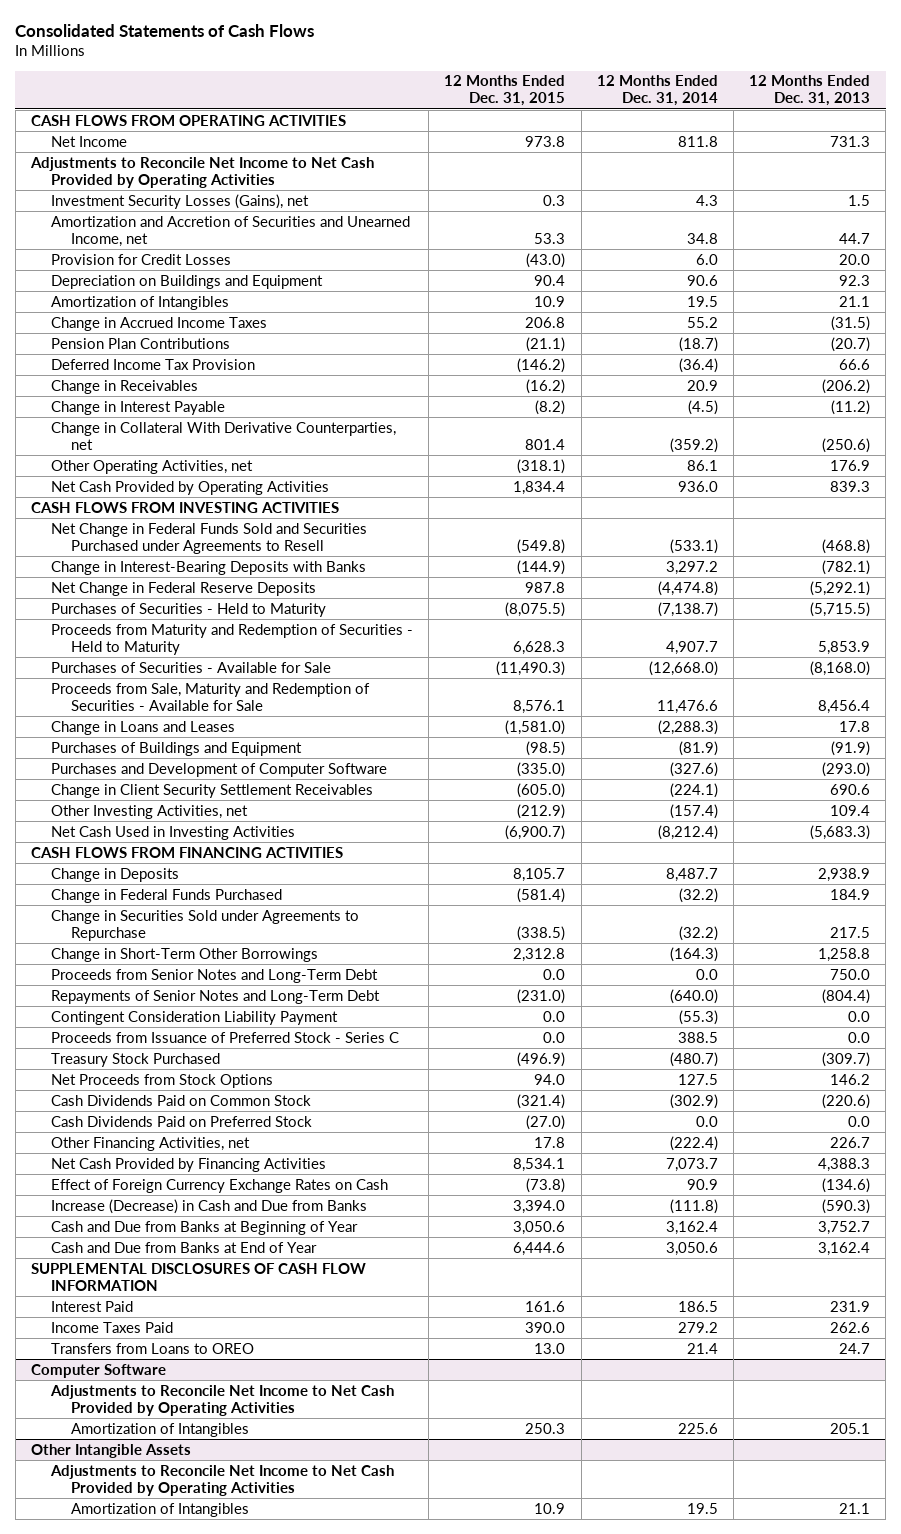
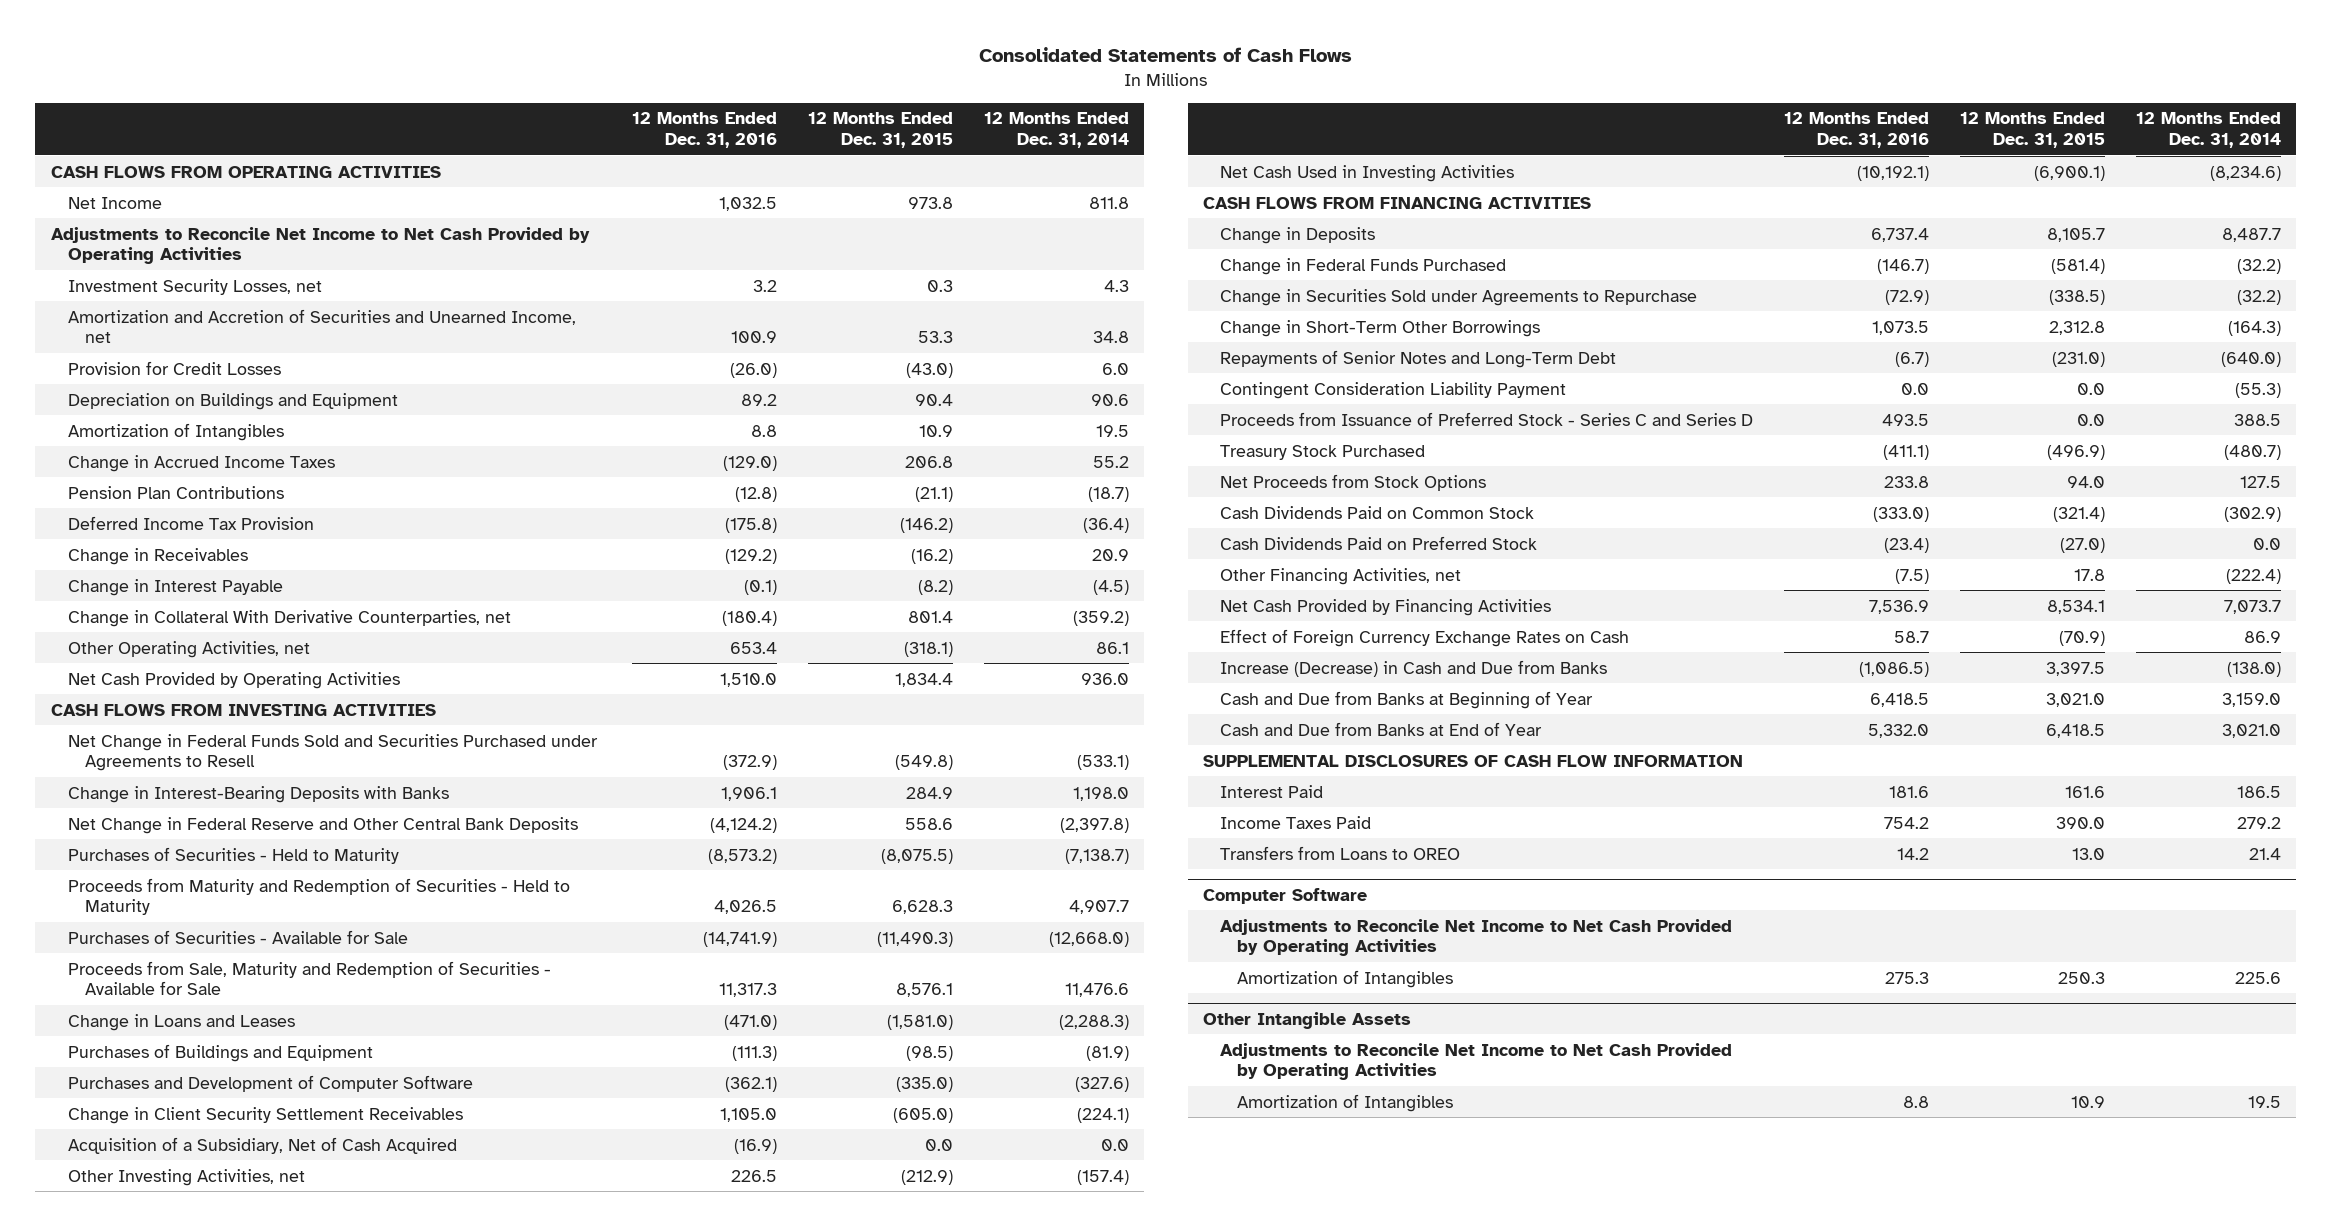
- | 12 Months Ended Dec. 31, 2015 | 12 Months Ended Dec. 31, 2014 | 12 Months Ended Dec. 31, 2013
+ | 12 Months Ended Dec. 31, 2016 | 12 Months Ended Dec. 31, 2015 | 12 Months Ended Dec. 31, 2014
- Investment Security Losses (Gains), net | 0.3 | 4.3 | 1.5
+ Investment Security Losses, net | 3.2 | 0.3 | 4.3
- Change in Interest-Bearing Deposits with Banks | (144.9) | 3,297.2 | (782.1)
- Net Change in Federal Reserve Deposits | 987.8 | (4,474.8) | (5,292.1)
+ Change in Interest-Bearing Deposits with Banks | 1,906.1 | 284.9 | 1,198.0
+ Net Change in Federal Reserve and Other Central Bank Deposits | (4,124.2) | 558.6 | (2,397.8)
+ Acquisition of a Subsidiary, Net of Cash Acquired | (16.9) | 0.0 | 0.0
- Net Cash Used in Investing Activities | (6,900.7) | (8,212.4) | (5,683.3)
+ Net Cash Used in Investing Activities | (10,192.1) | (6,900.1) | (8,234.6)
- Proceeds from Senior Notes and Long-Term Debt | 0.0 | 0.0 | 750.0
- Proceeds from Issuance of Preferred Stock - Series C | 0.0 | 388.5 | 0.0
+ Proceeds from Issuance of Preferred Stock - Series C and Series D | 493.5 | 0.0 | 388.5
- Effect of Foreign Currency Exchange Rates on Cash | (73.8) | 90.9 | (134.6)
- Increase (Decrease) in Cash and Due from Banks | 3,394.0 | (111.8) | (590.3)
- Cash and Due from Banks at Beginning of Year | 3,050.6 | 3,162.4 | 3,752.7
- Cash and Due from Banks at End of Year | 6,444.6 | 3,050.6 | 3,162.4
+ Effect of Foreign Currency Exchange Rates on Cash | 58.7 | (70.9) | 86.9
+ Increase (Decrease) in Cash and Due from Banks | (1,086.5) | 3,397.5 | (138.0)
+ Cash and Due from Banks at Beginning of Year | 6,418.5 | 3,021.0 | 3,159.0
+ Cash and Due from Banks at End of Year | 5,332.0 | 6,418.5 | 3,021.0

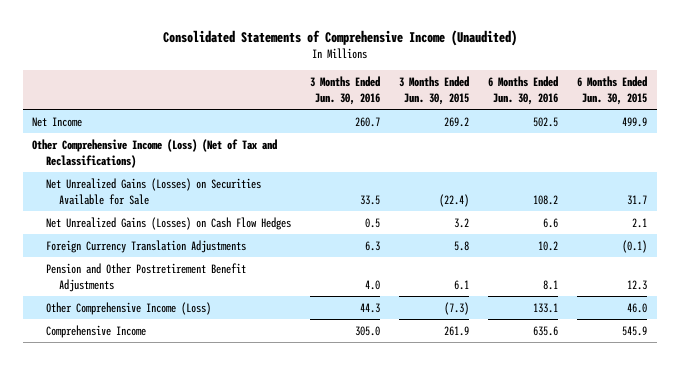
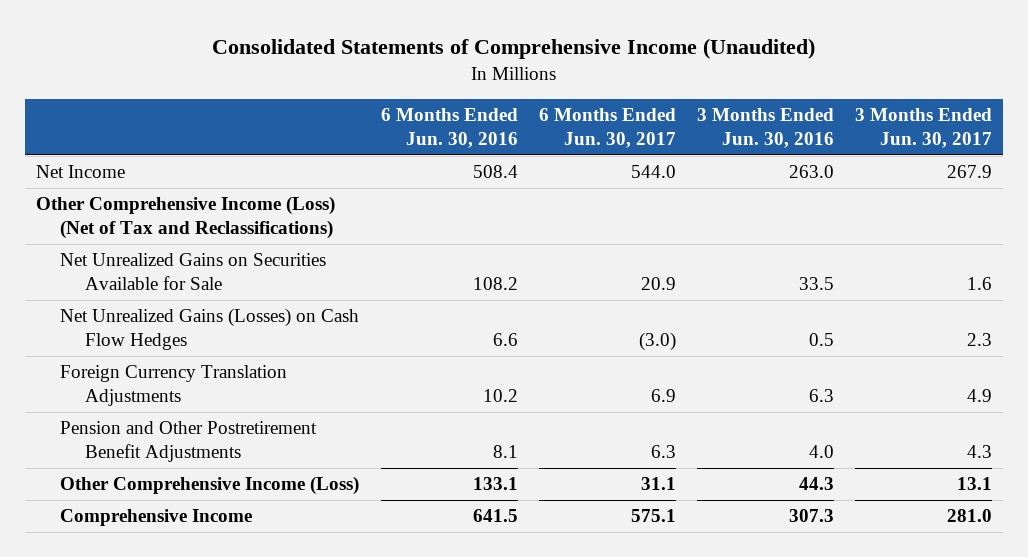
- | 3 Months Ended Jun. 30, 2016 | 3 Months Ended Jun. 30, 2015 | 6 Months Ended Jun. 30, 2016 | 6 Months Ended Jun. 30, 2015
+ | 6 Months Ended Jun. 30, 2016 | 6 Months Ended Jun. 30, 2017 | 3 Months Ended Jun. 30, 2016 | 3 Months Ended Jun. 30, 2017
- Net Income | 260.7 | 269.2 | 502.5 | 499.9
+ Net Income | 508.4 | 544.0 | 263.0 | 267.9
- Net Unrealized Gains (Losses) on Securities Available for Sale | 33.5 | (22.4) | 108.2 | 31.7
+ Net Unrealized Gains on Securities Available for Sale | 108.2 | 20.9 | 33.5 | 1.6
- Comprehensive Income | 305.0 | 261.9 | 635.6 | 545.9
+ Comprehensive Income | 641.5 | 575.1 | 307.3 | 281.0

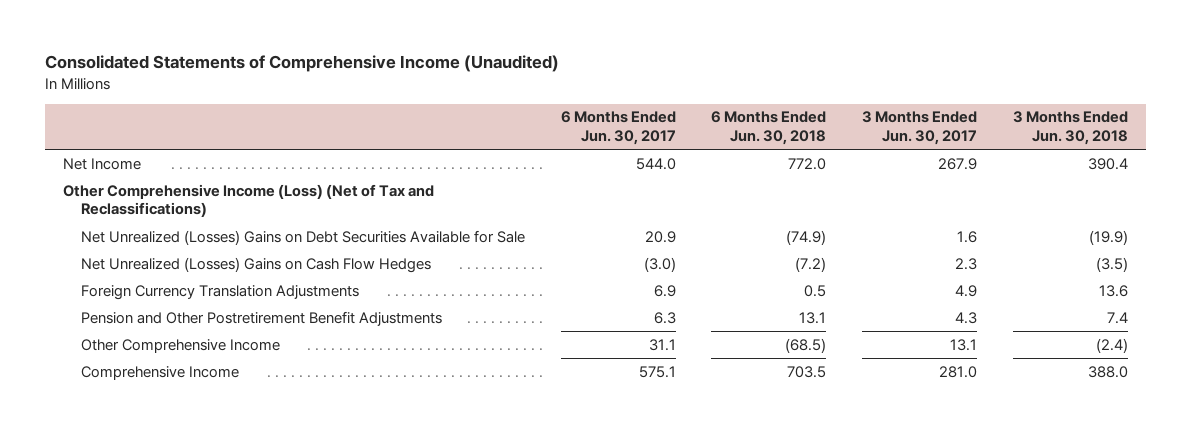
- | 6 Months Ended Jun. 30, 2016 | 6 Months Ended Jun. 30, 2017 | 3 Months Ended Jun. 30, 2016 | 3 Months Ended Jun. 30, 2017
+ | 6 Months Ended Jun. 30, 2017 | 6 Months Ended Jun. 30, 2018 | 3 Months Ended Jun. 30, 2017 | 3 Months Ended Jun. 30, 2018
- Net Unrealized Gains on Securities Available for Sale | 108.2 | 20.9 | 33.5 | 1.6
- Net Unrealized Gains (Losses) on Cash Flow Hedges | 6.6 | (3.0) | 0.5 | 2.3
+ Net Unrealized (Losses) Gains on Debt Securities Available for Sale | 20.9 | (74.9) | 1.6 | (19.9)
+ Net Unrealized (Losses) Gains on Cash Flow Hedges | (3.0) | (7.2) | 2.3 | (3.5)
- Other Comprehensive Income (Loss) | 133.1 | 31.1 | 44.3 | 13.1
+ Other Comprehensive Income | 31.1 | (68.5) | 13.1 | (2.4)

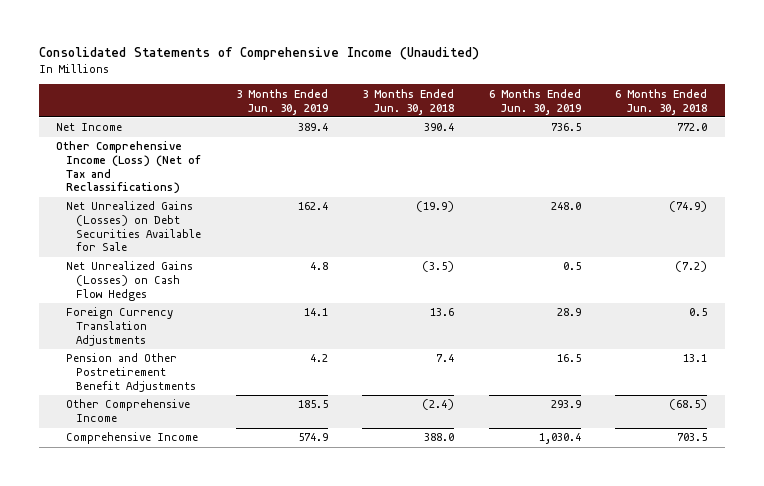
- | 6 Months Ended Jun. 30, 2017 | 6 Months Ended Jun. 30, 2018 | 3 Months Ended Jun. 30, 2017 | 3 Months Ended Jun. 30, 2018
+ | 3 Months Ended Jun. 30, 2019 | 3 Months Ended Jun. 30, 2018 | 6 Months Ended Jun. 30, 2019 | 6 Months Ended Jun. 30, 2018
- Net Unrealized (Losses) Gains on Debt Securities Available for Sale | 20.9 | (74.9) | 1.6 | (19.9)
- Net Unrealized (Losses) Gains on Cash Flow Hedges | (3.0) | (7.2) | 2.3 | (3.5)
+ Net Unrealized Gains (Losses) on Debt Securities Available for Sale | 162.4 | (19.9) | 248.0 | (74.9)
+ Net Unrealized Gains (Losses) on Cash Flow Hedges | 4.8 | (3.5) | 0.5 | (7.2)

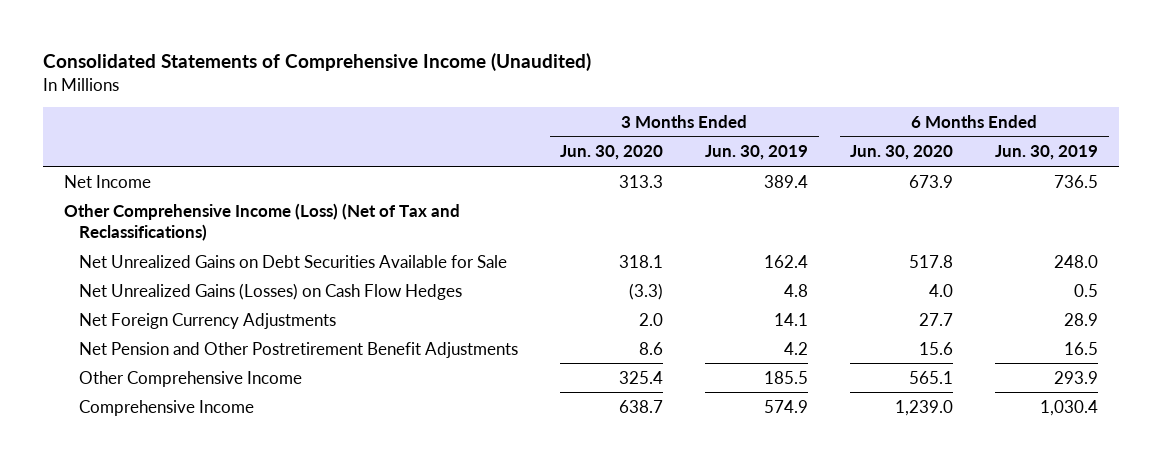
- | 3 Months Ended Jun. 30, 2019 | 3 Months Ended Jun. 30, 2018 | 6 Months Ended Jun. 30, 2019 | 6 Months Ended Jun. 30, 2018
+ | 3 Months Ended Jun. 30, 2020 | 3 Months Ended Jun. 30, 2019 | 6 Months Ended Jun. 30, 2020 | 6 Months Ended Jun. 30, 2019
- Net Unrealized Gains (Losses) on Debt Securities Available for Sale | 162.4 | (19.9) | 248.0 | (74.9)
+ Net Unrealized Gains on Debt Securities Available for Sale | 318.1 | 162.4 | 517.8 | 248.0
- Foreign Currency Translation Adjustments | 14.1 | 13.6 | 28.9 | 0.5
- Pension and Other Postretirement Benefit Adjustments | 4.2 | 7.4 | 16.5 | 13.1
+ Net Foreign Currency Adjustments | 2.0 | 14.1 | 27.7 | 28.9
+ Net Pension and Other Postretirement Benefit Adjustments | 8.6 | 4.2 | 15.6 | 16.5

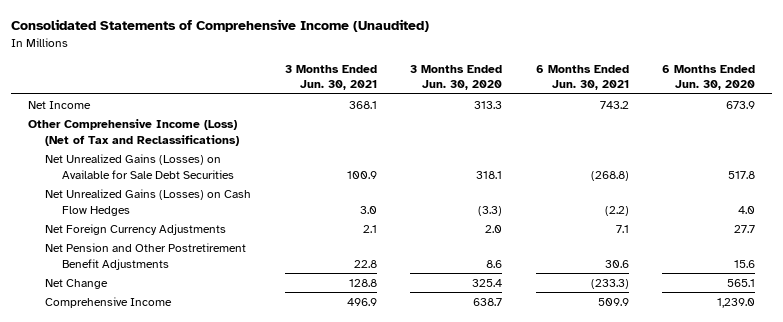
- | 3 Months Ended Jun. 30, 2020 | 3 Months Ended Jun. 30, 2019 | 6 Months Ended Jun. 30, 2020 | 6 Months Ended Jun. 30, 2019
+ | 3 Months Ended Jun. 30, 2021 | 3 Months Ended Jun. 30, 2020 | 6 Months Ended Jun. 30, 2021 | 6 Months Ended Jun. 30, 2020
- Net Unrealized Gains on Debt Securities Available for Sale | 318.1 | 162.4 | 517.8 | 248.0
+ Net Unrealized Gains (Losses) on Available for Sale Debt Securities | 100.9 | 318.1 | (268.8) | 517.8
- Other Comprehensive Income | 325.4 | 185.5 | 565.1 | 293.9
+ Net Change | 128.8 | 325.4 | (233.3) | 565.1

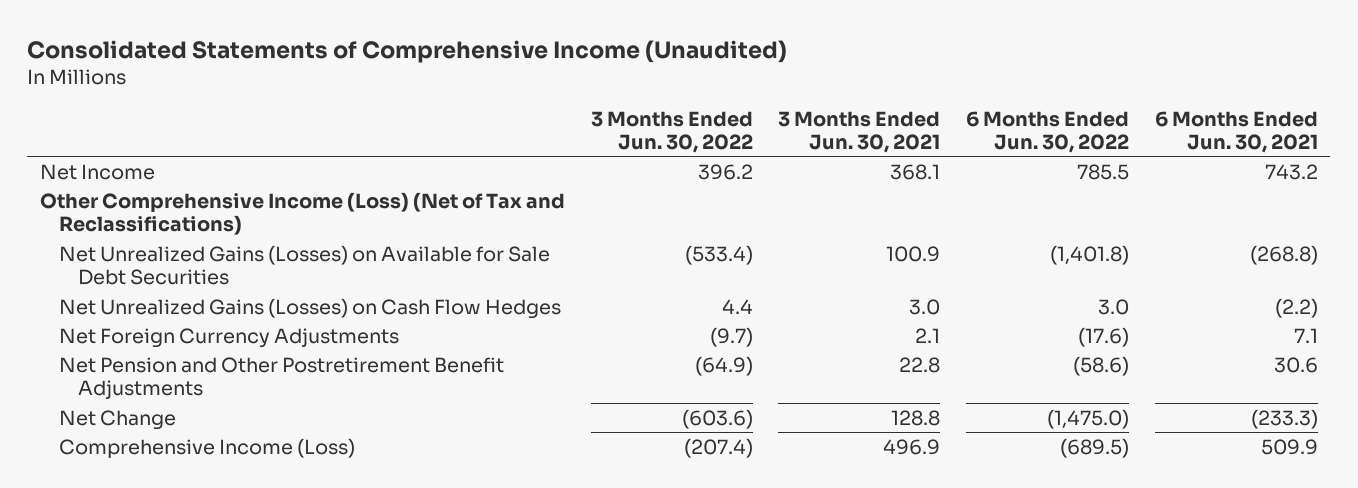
- | 3 Months Ended Jun. 30, 2021 | 3 Months Ended Jun. 30, 2020 | 6 Months Ended Jun. 30, 2021 | 6 Months Ended Jun. 30, 2020
+ | 3 Months Ended Jun. 30, 2022 | 3 Months Ended Jun. 30, 2021 | 6 Months Ended Jun. 30, 2022 | 6 Months Ended Jun. 30, 2021
- Comprehensive Income | 496.9 | 638.7 | 509.9 | 1,239.0
+ Comprehensive Income (Loss) | (207.4) | 496.9 | (689.5) | 509.9

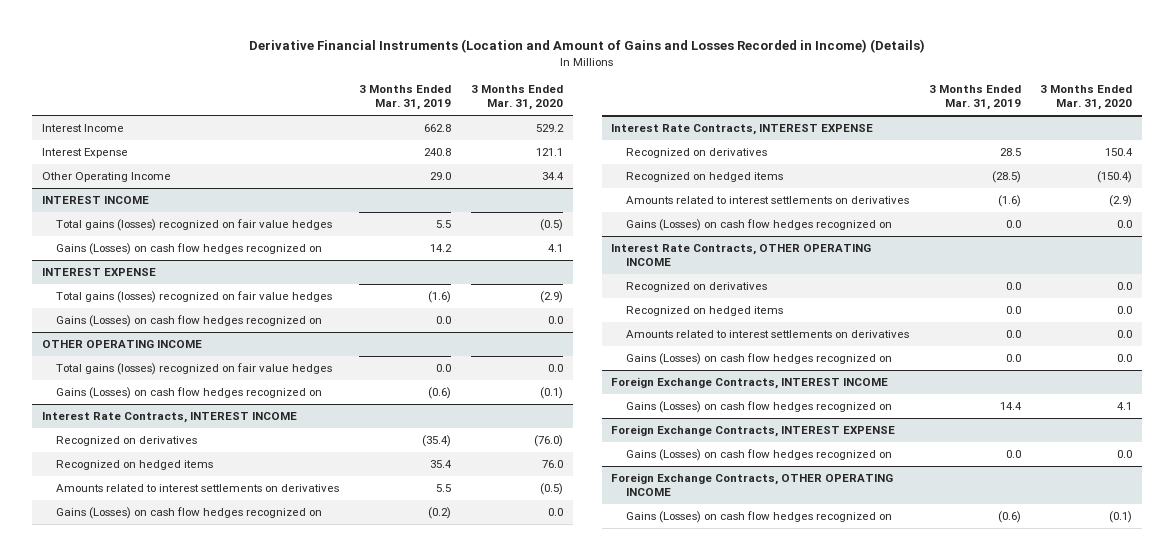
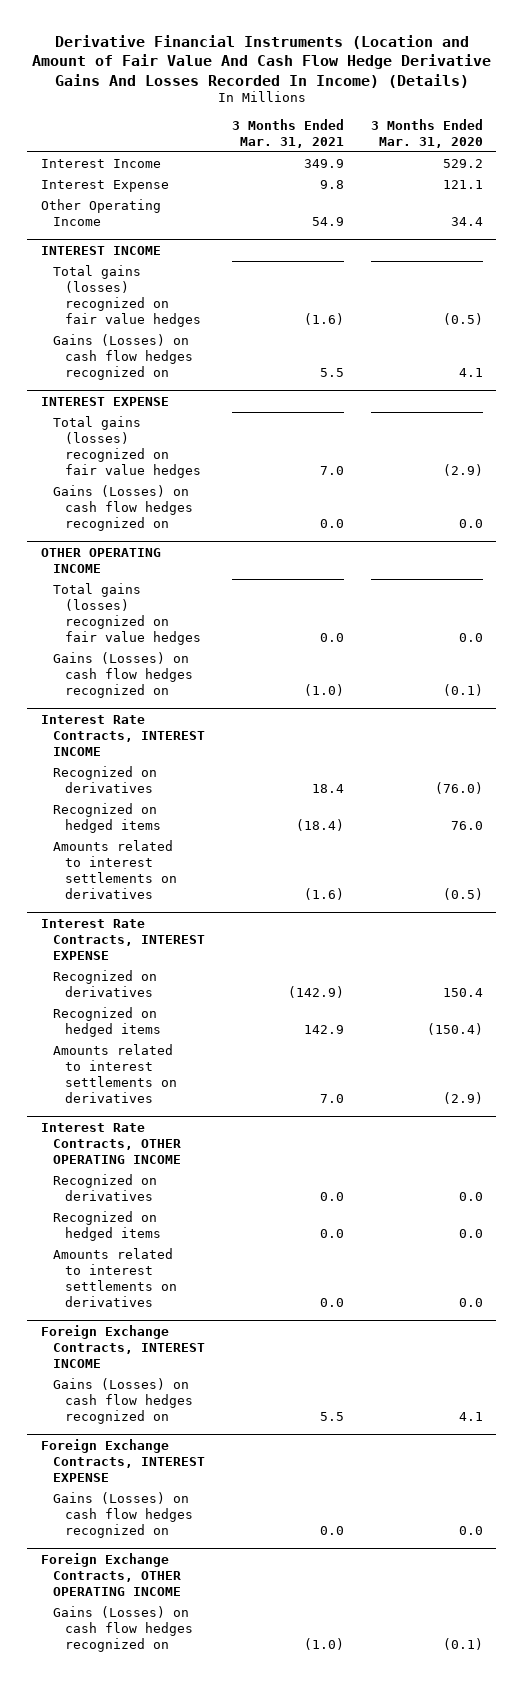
- Derivative Financial Instruments (Location and Amount of Gains and Losses Recorded in Income) (Details)
+ Derivative Financial Instruments (Location and Amount of Fair Value And Cash Flow Hedge Derivative Gains And Losses Recorded In Income) (Details)
- | 3 Months Ended Mar. 31, 2019 | 3 Months Ended Mar. 31, 2020
+ | 3 Months Ended Mar. 31, 2021 | 3 Months Ended Mar. 31, 2020
@ Interest Rate Contracts, INTEREST INCOME
- Gains (Losses) on cash flow hedges recognized on | (0.2) | 0.0
@ Interest Rate Contracts, INTEREST EXPENSE
- Gains (Losses) on cash flow hedges recognized on | 0.0 | 0.0
@ Interest Rate Contracts, OTHER OPERATING INCOME
- Gains (Losses) on cash flow hedges recognized on | 0.0 | 0.0

